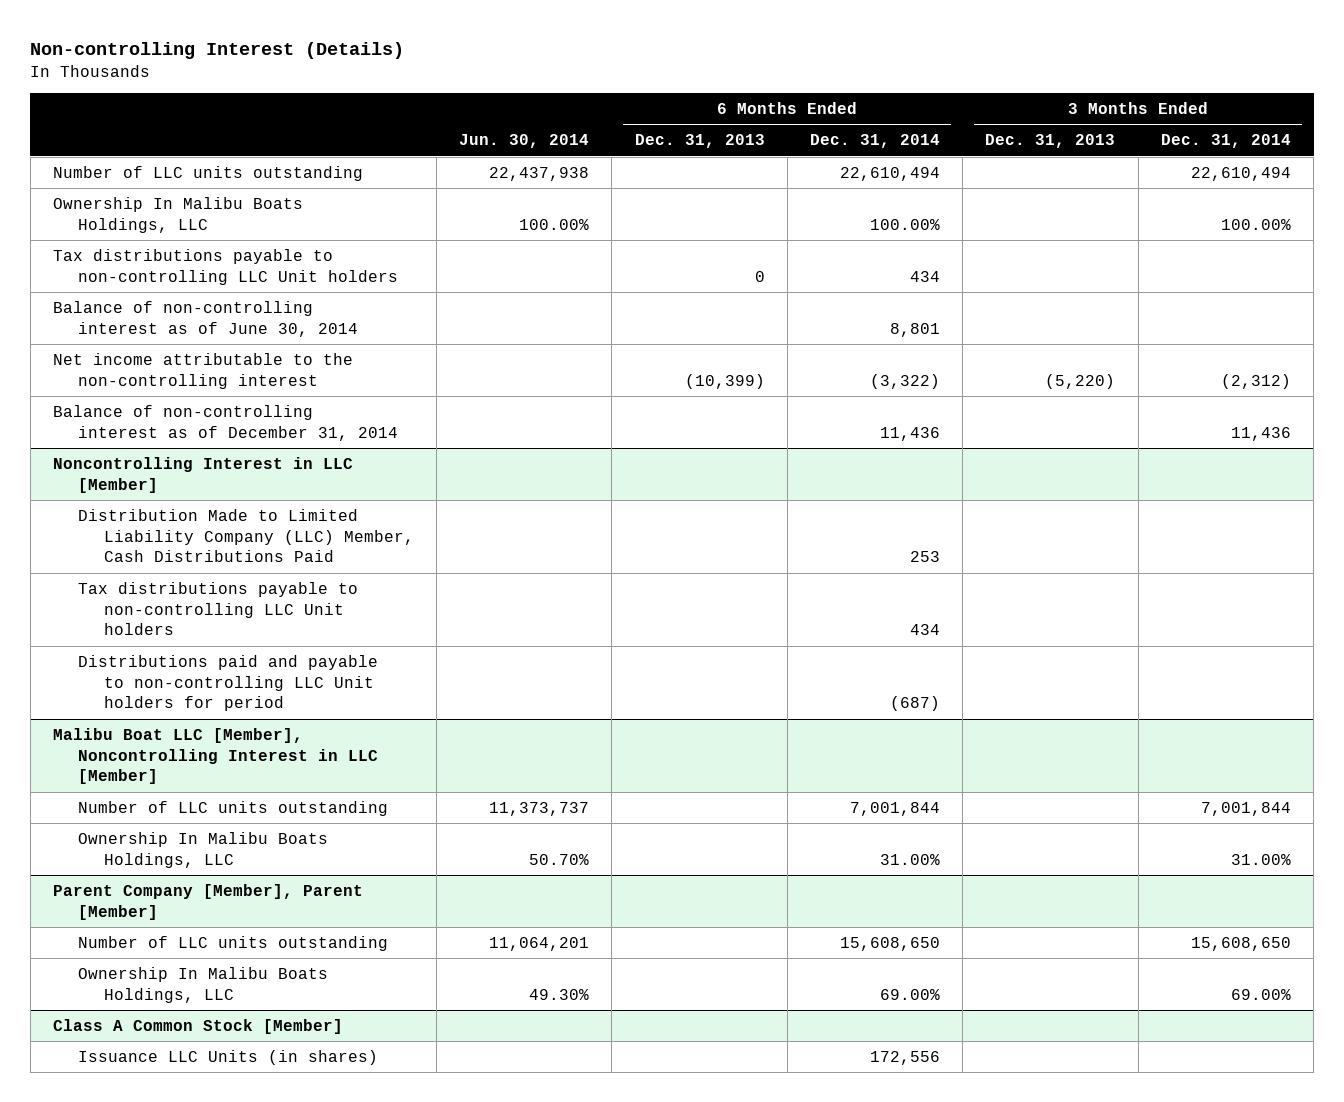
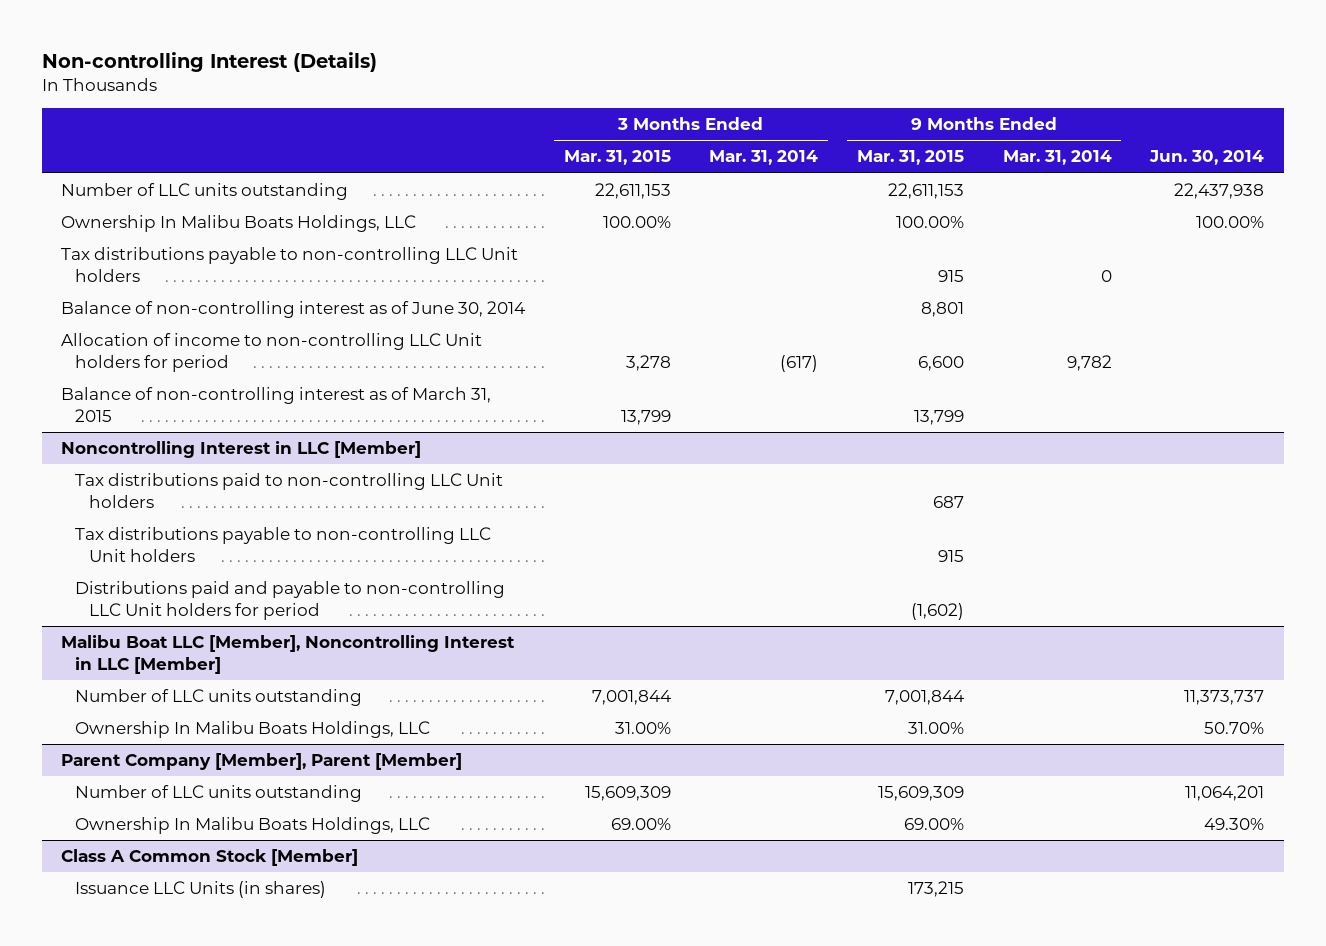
- | Jun. 30, 2014 | 6 Months Ended Dec. 31, 2013 | 6 Months Ended Dec. 31, 2014 | 3 Months Ended Dec. 31, 2013 | 3 Months Ended Dec. 31, 2014
+ | 3 Months Ended Mar. 31, 2015 | 3 Months Ended Mar. 31, 2014 | 9 Months Ended Mar. 31, 2015 | 9 Months Ended Mar. 31, 2014 | Jun. 30, 2014
- Net income attributable to the non-controlling interest | | (10,399) | (3,322) | (5,220) | (2,312)
- Balance of non-controlling interest as of December 31, 2014 | | | 11,436 | | 11,436
+ Allocation of income to non-controlling LLC Unit holders for period | 3,278 | (617) | 6,600 | 9,782 |
+ Balance of non-controlling interest as of March 31, 2015 | 13,799 | | 13,799 | |
@ Noncontrolling Interest in LLC [Member]
- Distribution Made to Limited Liability Company (LLC) Member, Cash Distributions Paid | | | 253 | |
+ Tax distributions paid to non-controlling LLC Unit holders | | | 687 | |

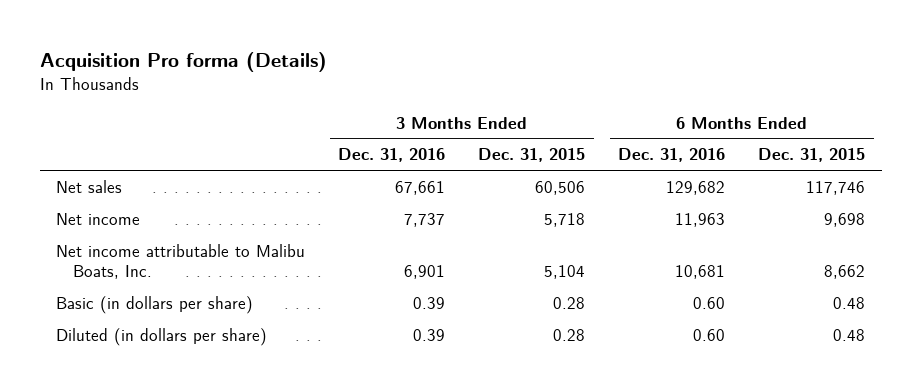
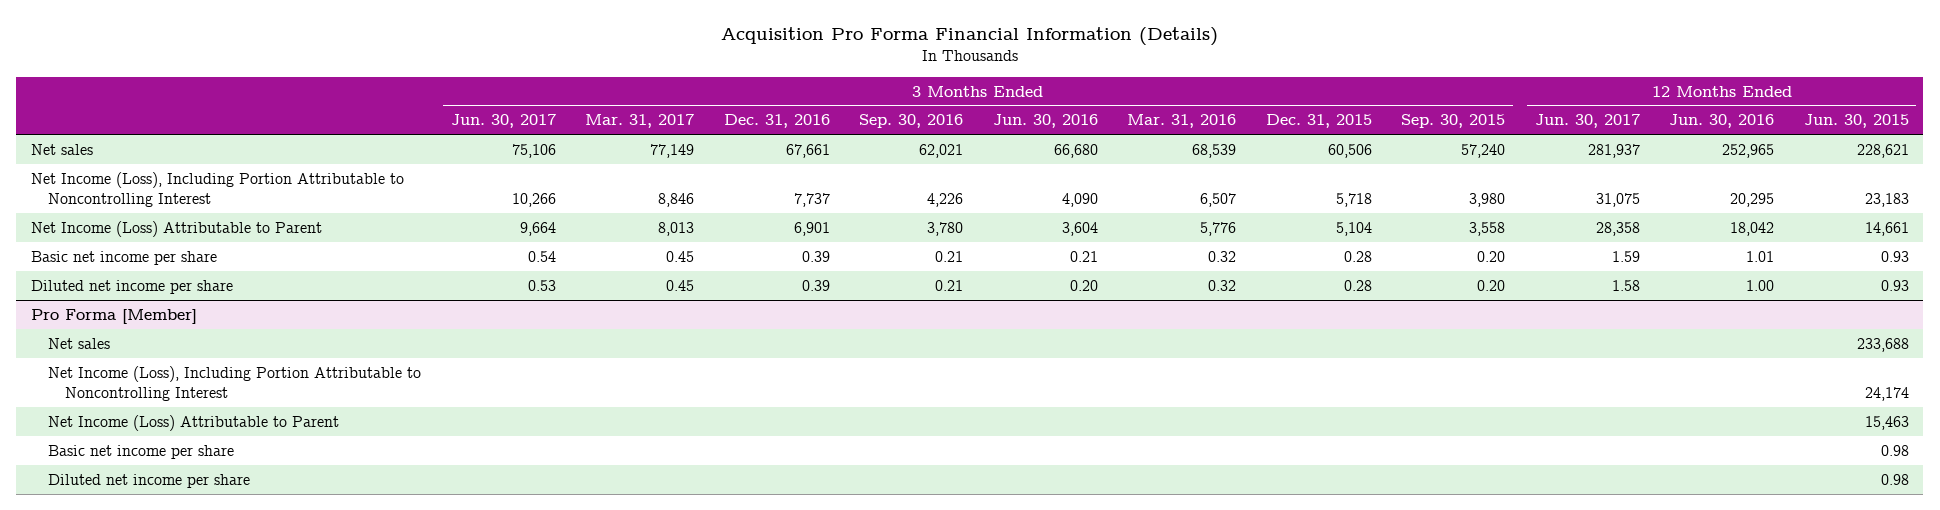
- Acquisition Pro forma (Details)
+ Acquisition Pro Forma Financial Information (Details)
- | 3 Months Ended Dec. 31, 2016 | 3 Months Ended Dec. 31, 2015 | 6 Months Ended Dec. 31, 2016 | 6 Months Ended Dec. 31, 2015
+ | 3 Months Ended Jun. 30, 2017 | 3 Months Ended Mar. 31, 2017 | 3 Months Ended Dec. 31, 2016 | 3 Months Ended Sep. 30, 2016 | 3 Months Ended Jun. 30, 2016 | 3 Months Ended Mar. 31, 2016 | 3 Months Ended Dec. 31, 2015 | 3 Months Ended Sep. 30, 2015 | 12 Months Ended Jun. 30, 2017 | 12 Months Ended Jun. 30, 2016 | 12 Months Ended Jun. 30, 2015
- Net income | 7,737 | 5,718 | 11,963 | 9,698
- Net income attributable to Malibu Boats, Inc. | 6,901 | 5,104 | 10,681 | 8,662
- Basic (in dollars per share) | 0.39 | 0.28 | 0.60 | 0.48
- Diluted (in dollars per share) | 0.39 | 0.28 | 0.60 | 0.48
+ Net Income (Loss), Including Portion Attributable to Noncontrolling Interest | 10,266 | 8,846 | 7,737 | 4,226 | 4,090 | 6,507 | 5,718 | 3,980 | 31,075 | 20,295 | 23,183
+ Net Income (Loss) Attributable to Parent | 9,664 | 8,013 | 6,901 | 3,780 | 3,604 | 5,776 | 5,104 | 3,558 | 28,358 | 18,042 | 14,661
+ Basic net income per share | 0.54 | 0.45 | 0.39 | 0.21 | 0.21 | 0.32 | 0.28 | 0.20 | 1.59 | 1.01 | 0.93
+ Diluted net income per share | 0.53 | 0.45 | 0.39 | 0.21 | 0.20 | 0.32 | 0.28 | 0.20 | 1.58 | 1.00 | 0.93
+ Pro Forma [Member]
+ Net sales | | | | | | | | | | | 233,688
+ Net Income (Loss), Including Portion Attributable to Noncontrolling Interest | | | | | | | | | | | 24,174
+ Net Income (Loss) Attributable to Parent | | | | | | | | | | | 15,463
+ Basic net income per share | | | | | | | | | | | 0.98
+ Diluted net income per share | | | | | | | | | | | 0.98

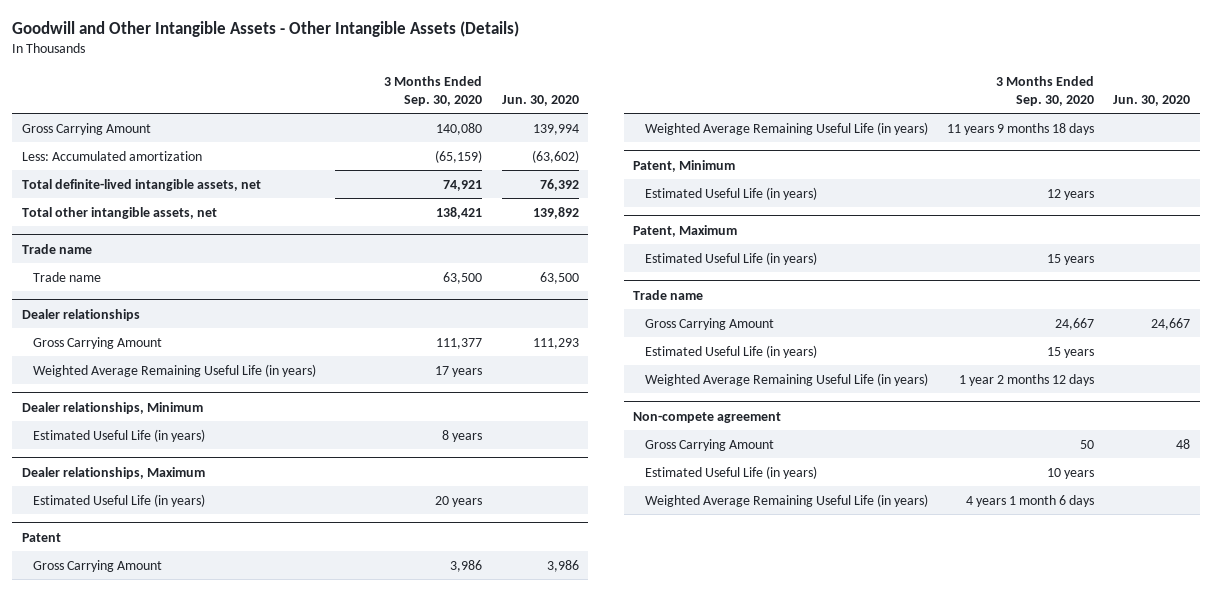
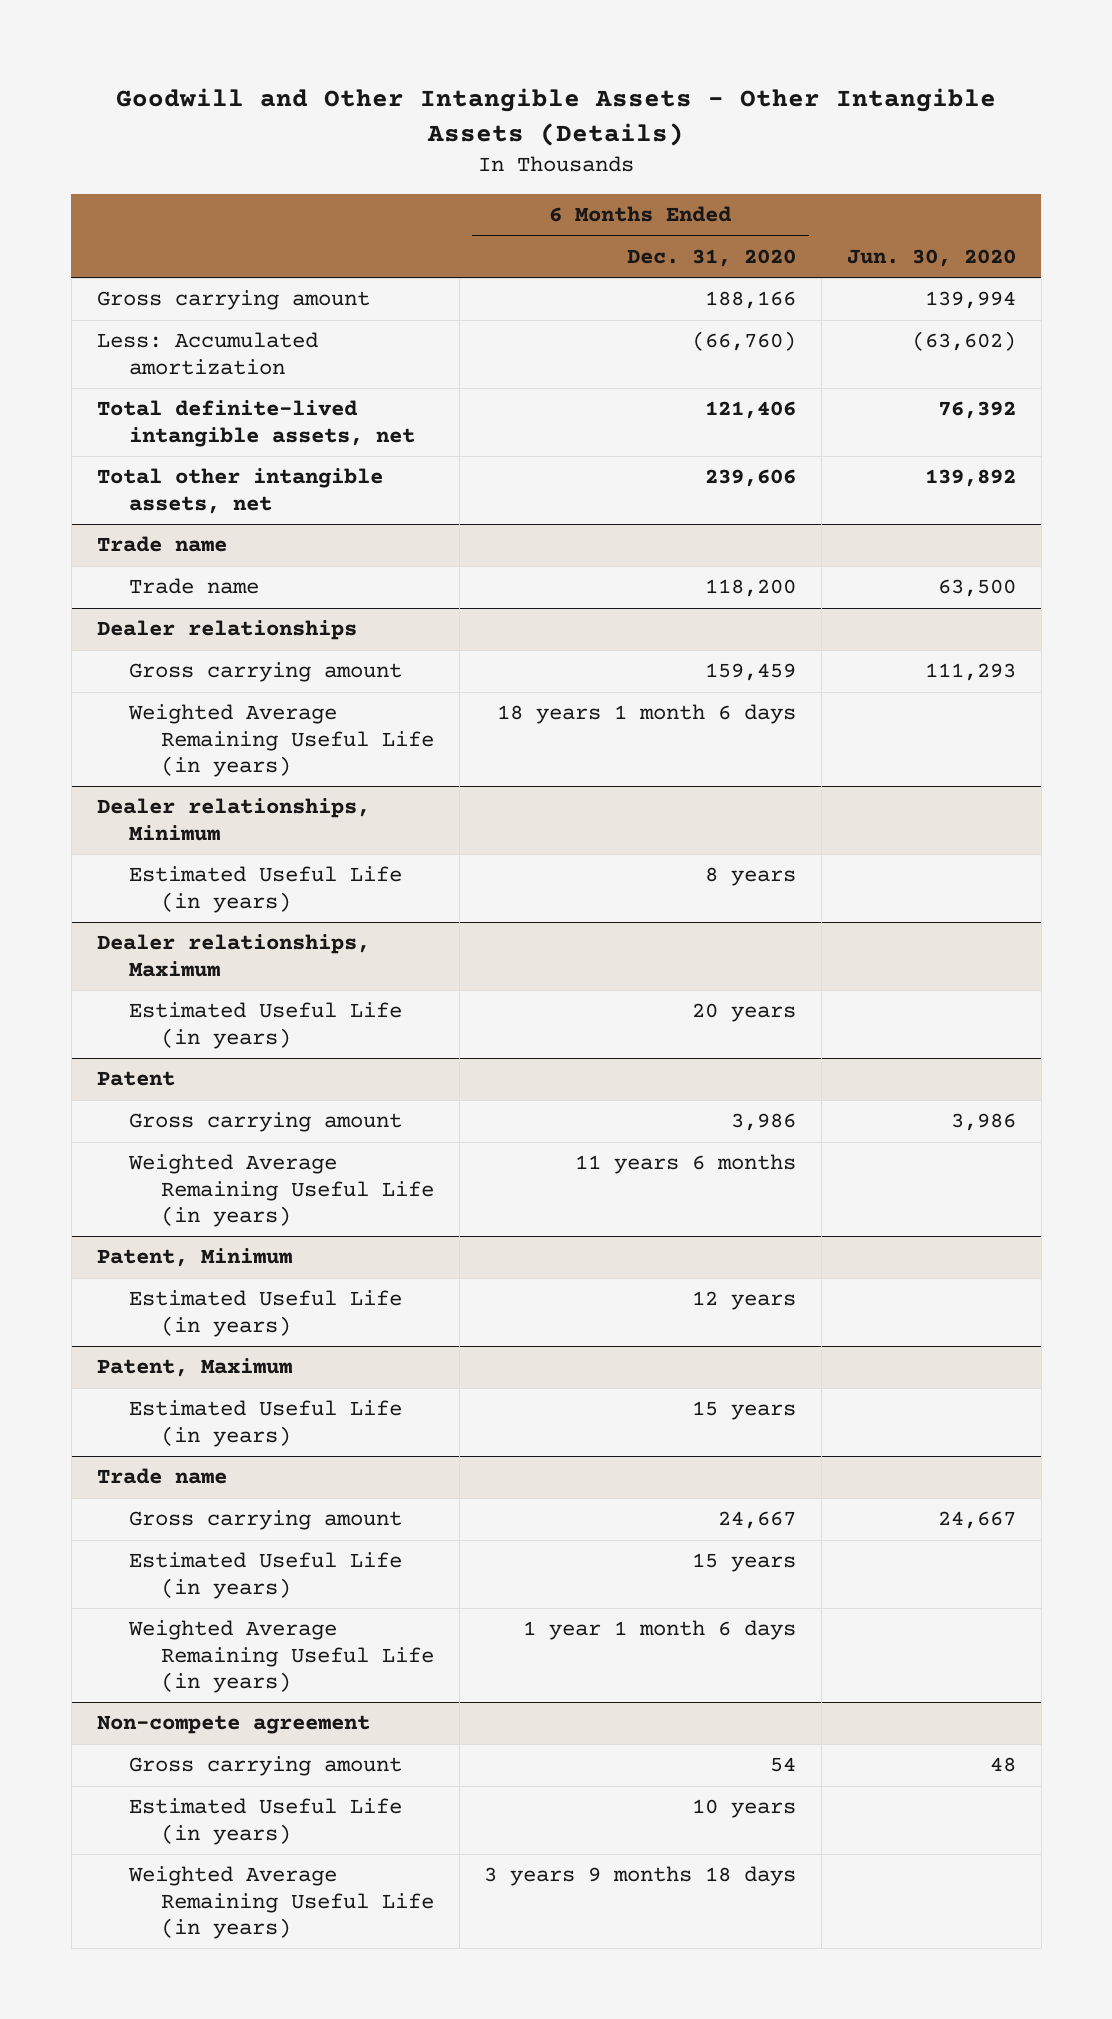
- | 3 Months Ended Sep. 30, 2020 | Jun. 30, 2020
+ | 6 Months Ended Dec. 31, 2020 | Jun. 30, 2020
- Gross Carrying Amount | 140,080 | 139,994
+ Gross carrying amount | 188,166 | 139,994
@ Dealer relationships
- Gross Carrying Amount | 111,377 | 111,293
+ Gross carrying amount | 159,459 | 111,293
@ Patent
- Gross Carrying Amount | 3,986 | 3,986
+ Gross carrying amount | 3,986 | 3,986
@ Trade name
- Gross Carrying Amount | 24,667 | 24,667
+ Gross carrying amount | 24,667 | 24,667
@ Non-compete agreement
- Gross Carrying Amount | 50 | 48
+ Gross carrying amount | 54 | 48

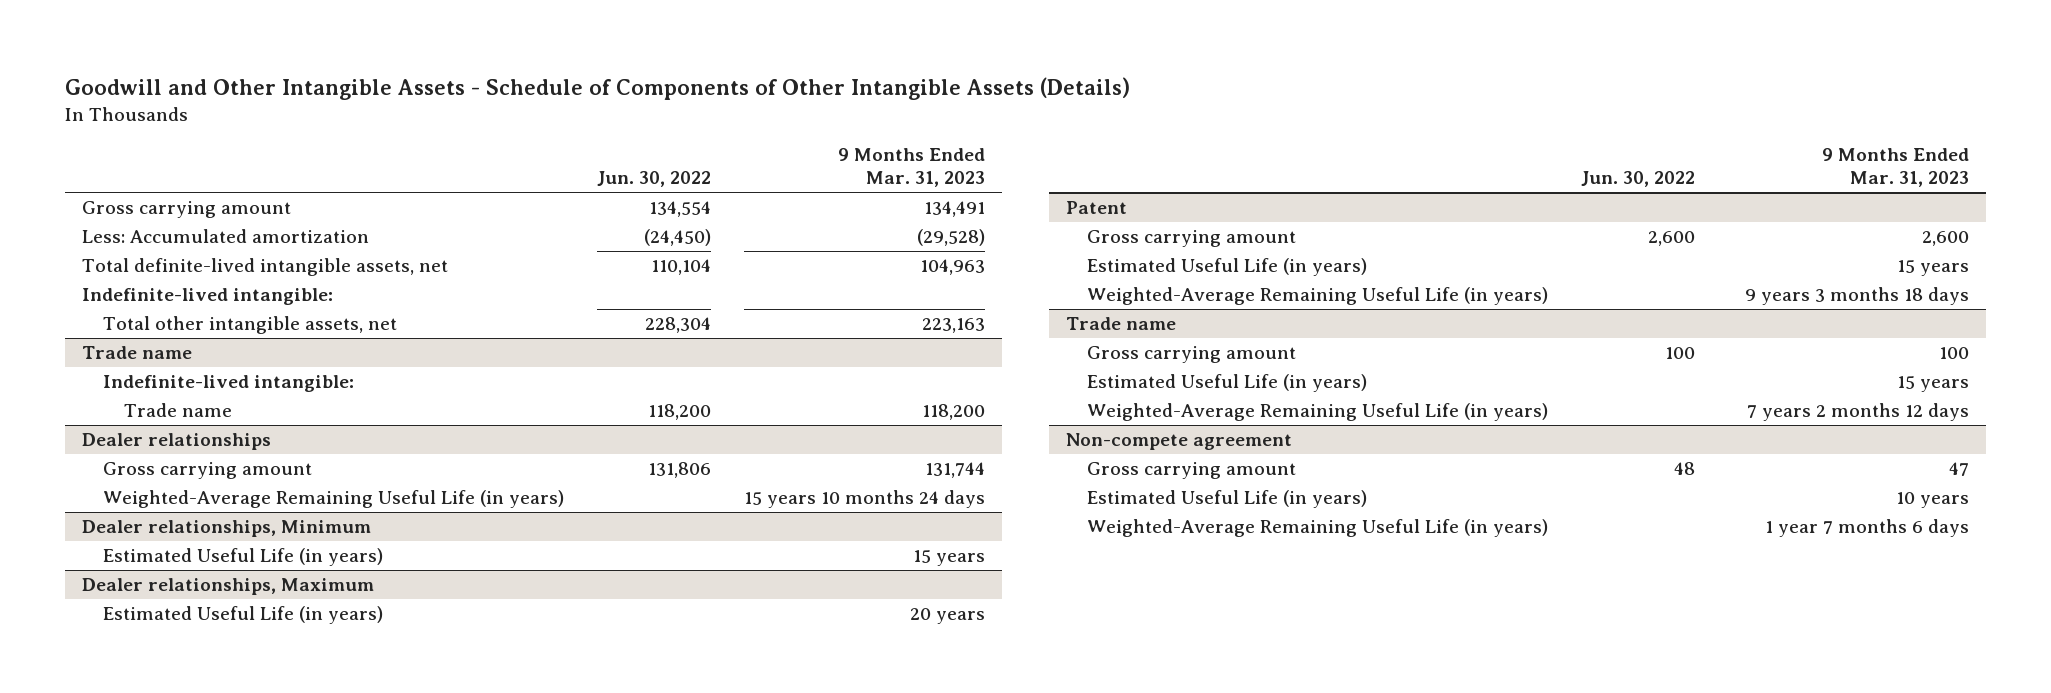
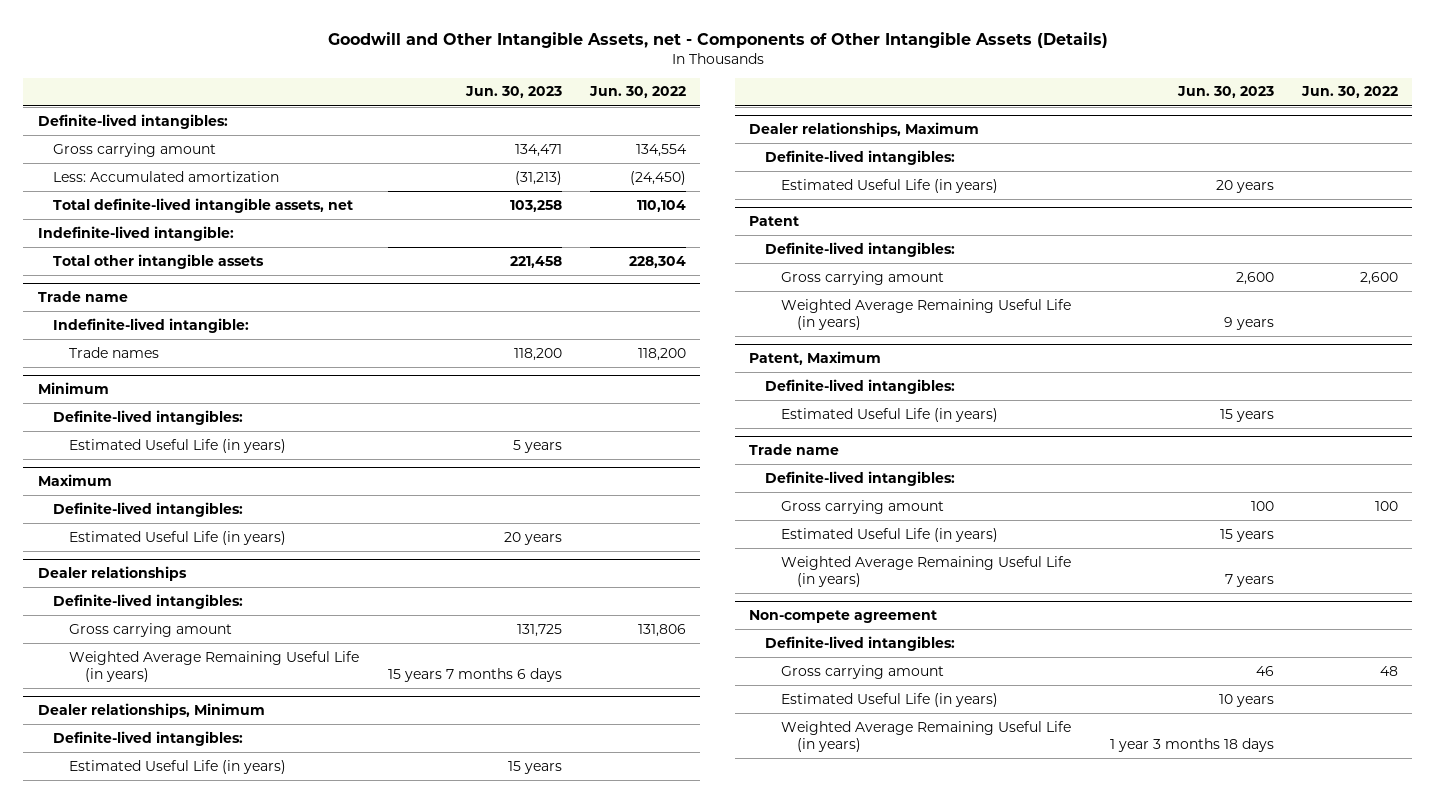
- Goodwill and Other Intangible Assets - Schedule of Components of Other Intangible Assets (Details)
+ Goodwill and Other Intangible Assets, net - Components of Other Intangible Assets (Details)
- | Jun. 30, 2022 | 9 Months Ended Mar. 31, 2023
+ | Jun. 30, 2023 | Jun. 30, 2022
+ Definite-lived intangibles:
- Total other intangible assets, net | 228,304 | 223,163
+ Total other intangible assets | 221,458 | 228,304
@ Trade name
- Trade name | 118,200 | 118,200
+ Trade names | 118,200 | 118,200
+ Minimum
+ Definite-lived intangibles:
+ Estimated Useful Life (in years) | 5 years |
+ Maximum
+ Definite-lived intangibles:
+ Estimated Useful Life (in years) | 20 years |
@ Dealer relationships
+ Definite-lived intangibles:
- Weighted-Average Remaining Useful Life (in years) | | 15 years 10 months 24 days
+ Weighted Average Remaining Useful Life (in years) | 15 years 7 months 6 days |
@ Dealer relationships, Minimum
+ Definite-lived intangibles:
@ Dealer relationships, Maximum
+ Definite-lived intangibles:
@ Patent
+ Definite-lived intangibles:
- Estimated Useful Life (in years) | | 15 years
- Weighted-Average Remaining Useful Life (in years) | | 9 years 3 months 18 days
+ Weighted Average Remaining Useful Life (in years) | 9 years |
+ Patent, Maximum
+ Definite-lived intangibles:
+ Estimated Useful Life (in years) | 15 years |
@ Trade name
+ Definite-lived intangibles:
- Weighted-Average Remaining Useful Life (in years) | | 7 years 2 months 12 days
+ Weighted Average Remaining Useful Life (in years) | 7 years |
@ Non-compete agreement
+ Definite-lived intangibles:
- Weighted-Average Remaining Useful Life (in years) | | 1 year 7 months 6 days
+ Weighted Average Remaining Useful Life (in years) | 1 year 3 months 18 days |

